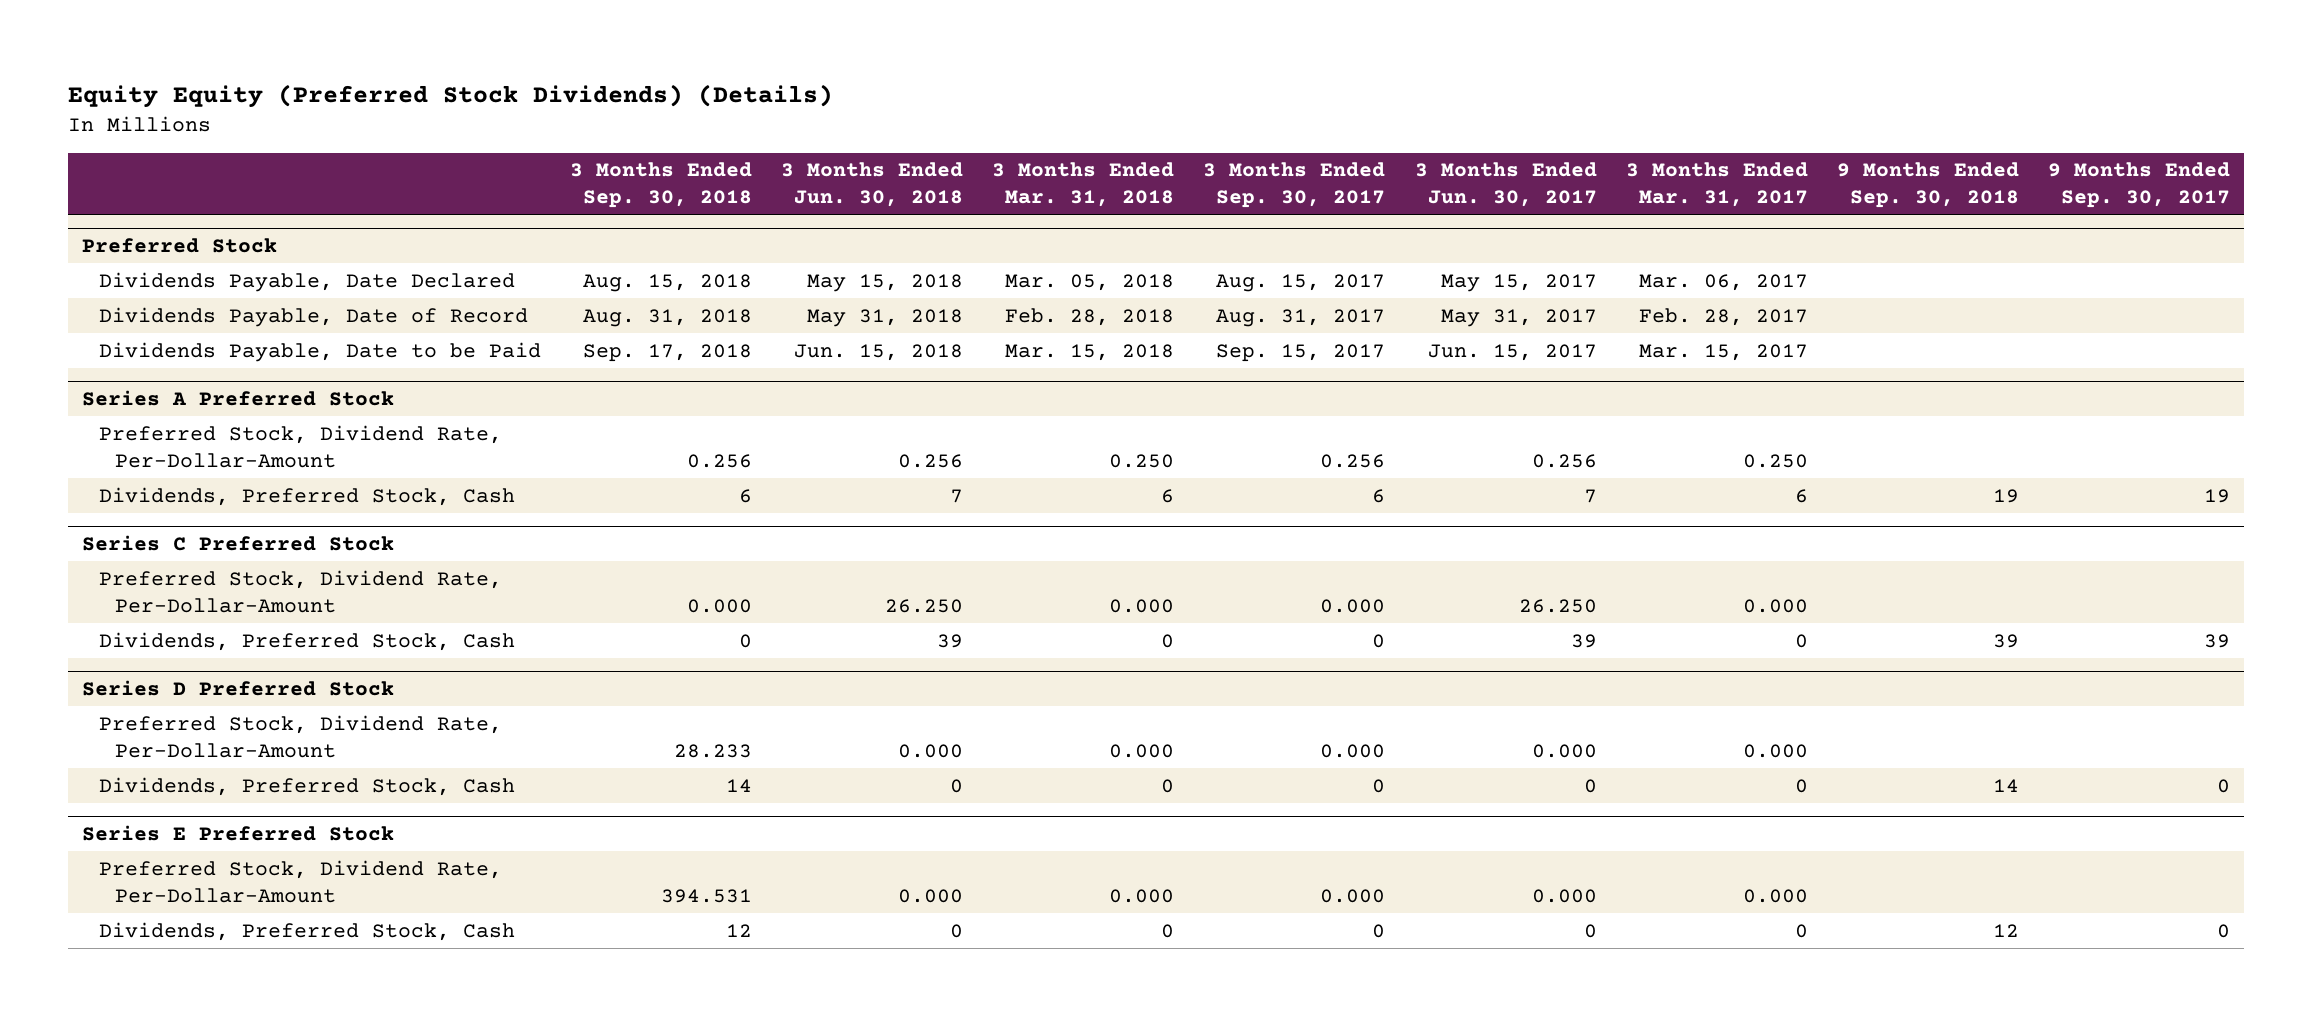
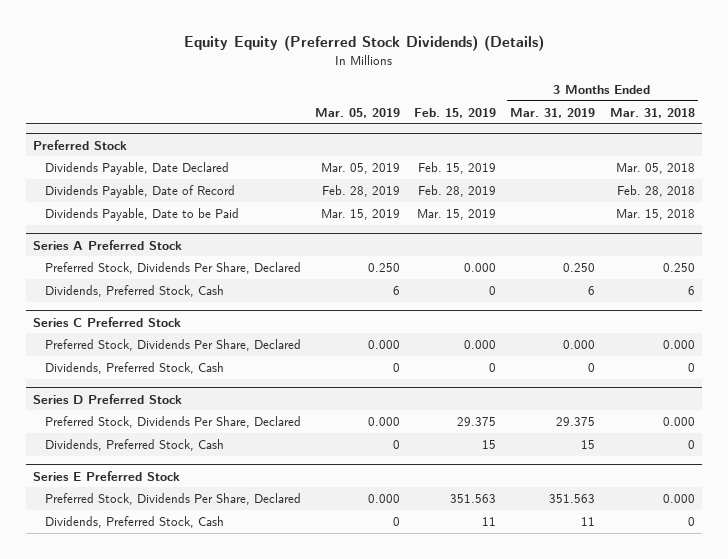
- | 3 Months Ended Sep. 30, 2018 | 3 Months Ended Jun. 30, 2018 | 3 Months Ended Mar. 31, 2018 | 3 Months Ended Sep. 30, 2017 | 3 Months Ended Jun. 30, 2017 | 3 Months Ended Mar. 31, 2017 | 9 Months Ended Sep. 30, 2018 | 9 Months Ended Sep. 30, 2017
+ | Mar. 05, 2019 | Feb. 15, 2019 | 3 Months Ended Mar. 31, 2019 | 3 Months Ended Mar. 31, 2018
@ Series A Preferred Stock
- Preferred Stock, Dividend Rate, Per-Dollar-Amount | 0.256 | 0.256 | 0.250 | 0.256 | 0.256 | 0.250 | |
+ Preferred Stock, Dividends Per Share, Declared | 0.250 | 0.000 | 0.250 | 0.250
@ Series C Preferred Stock
- Preferred Stock, Dividend Rate, Per-Dollar-Amount | 0.000 | 26.250 | 0.000 | 0.000 | 26.250 | 0.000 | |
+ Preferred Stock, Dividends Per Share, Declared | 0.000 | 0.000 | 0.000 | 0.000
@ Series D Preferred Stock
- Preferred Stock, Dividend Rate, Per-Dollar-Amount | 28.233 | 0.000 | 0.000 | 0.000 | 0.000 | 0.000 | |
+ Preferred Stock, Dividends Per Share, Declared | 0.000 | 29.375 | 29.375 | 0.000
@ Series E Preferred Stock
- Preferred Stock, Dividend Rate, Per-Dollar-Amount | 394.531 | 0.000 | 0.000 | 0.000 | 0.000 | 0.000 | |
+ Preferred Stock, Dividends Per Share, Declared | 0.000 | 351.563 | 351.563 | 0.000

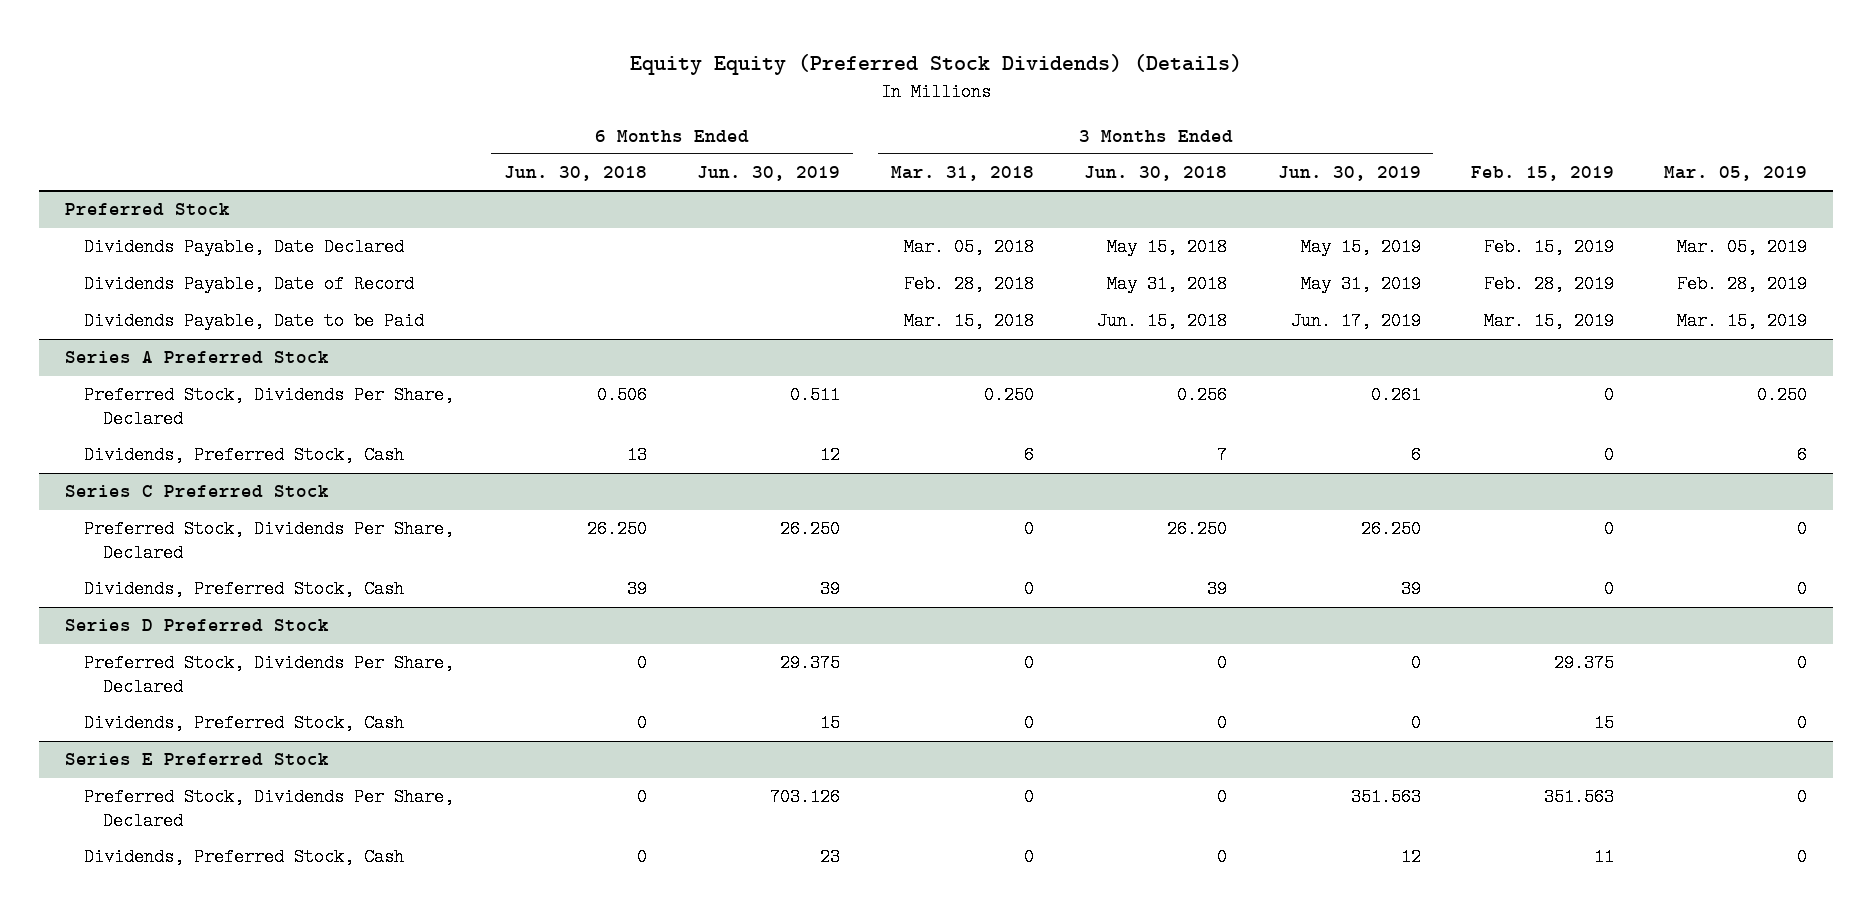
- | Mar. 05, 2019 | Feb. 15, 2019 | 3 Months Ended Mar. 31, 2019 | 3 Months Ended Mar. 31, 2018
+ | 6 Months Ended Jun. 30, 2018 | 6 Months Ended Jun. 30, 2019 | 3 Months Ended Mar. 31, 2018 | 3 Months Ended Jun. 30, 2018 | 3 Months Ended Jun. 30, 2019 | Feb. 15, 2019 | Mar. 05, 2019
@ Series A Preferred Stock
- Preferred Stock, Dividends Per Share, Declared | 0.250 | 0.000 | 0.250 | 0.250
+ Preferred Stock, Dividends Per Share, Declared | 0.506 | 0.511 | 0.250 | 0.256 | 0.261 | 0 | 0.250
@ Series C Preferred Stock
- Preferred Stock, Dividends Per Share, Declared | 0.000 | 0.000 | 0.000 | 0.000
+ Preferred Stock, Dividends Per Share, Declared | 26.250 | 26.250 | 0 | 26.250 | 26.250 | 0 | 0
@ Series D Preferred Stock
- Preferred Stock, Dividends Per Share, Declared | 0.000 | 29.375 | 29.375 | 0.000
+ Preferred Stock, Dividends Per Share, Declared | 0 | 29.375 | 0 | 0 | 0 | 29.375 | 0
@ Series E Preferred Stock
- Preferred Stock, Dividends Per Share, Declared | 0.000 | 351.563 | 351.563 | 0.000
+ Preferred Stock, Dividends Per Share, Declared | 0 | 703.126 | 0 | 0 | 351.563 | 351.563 | 0

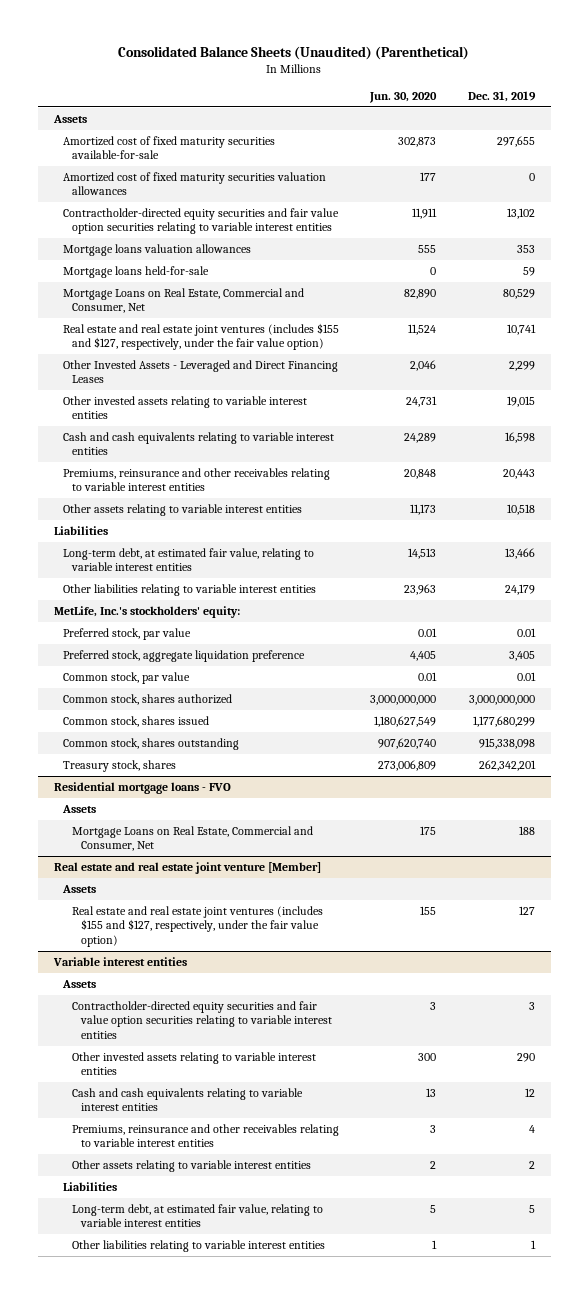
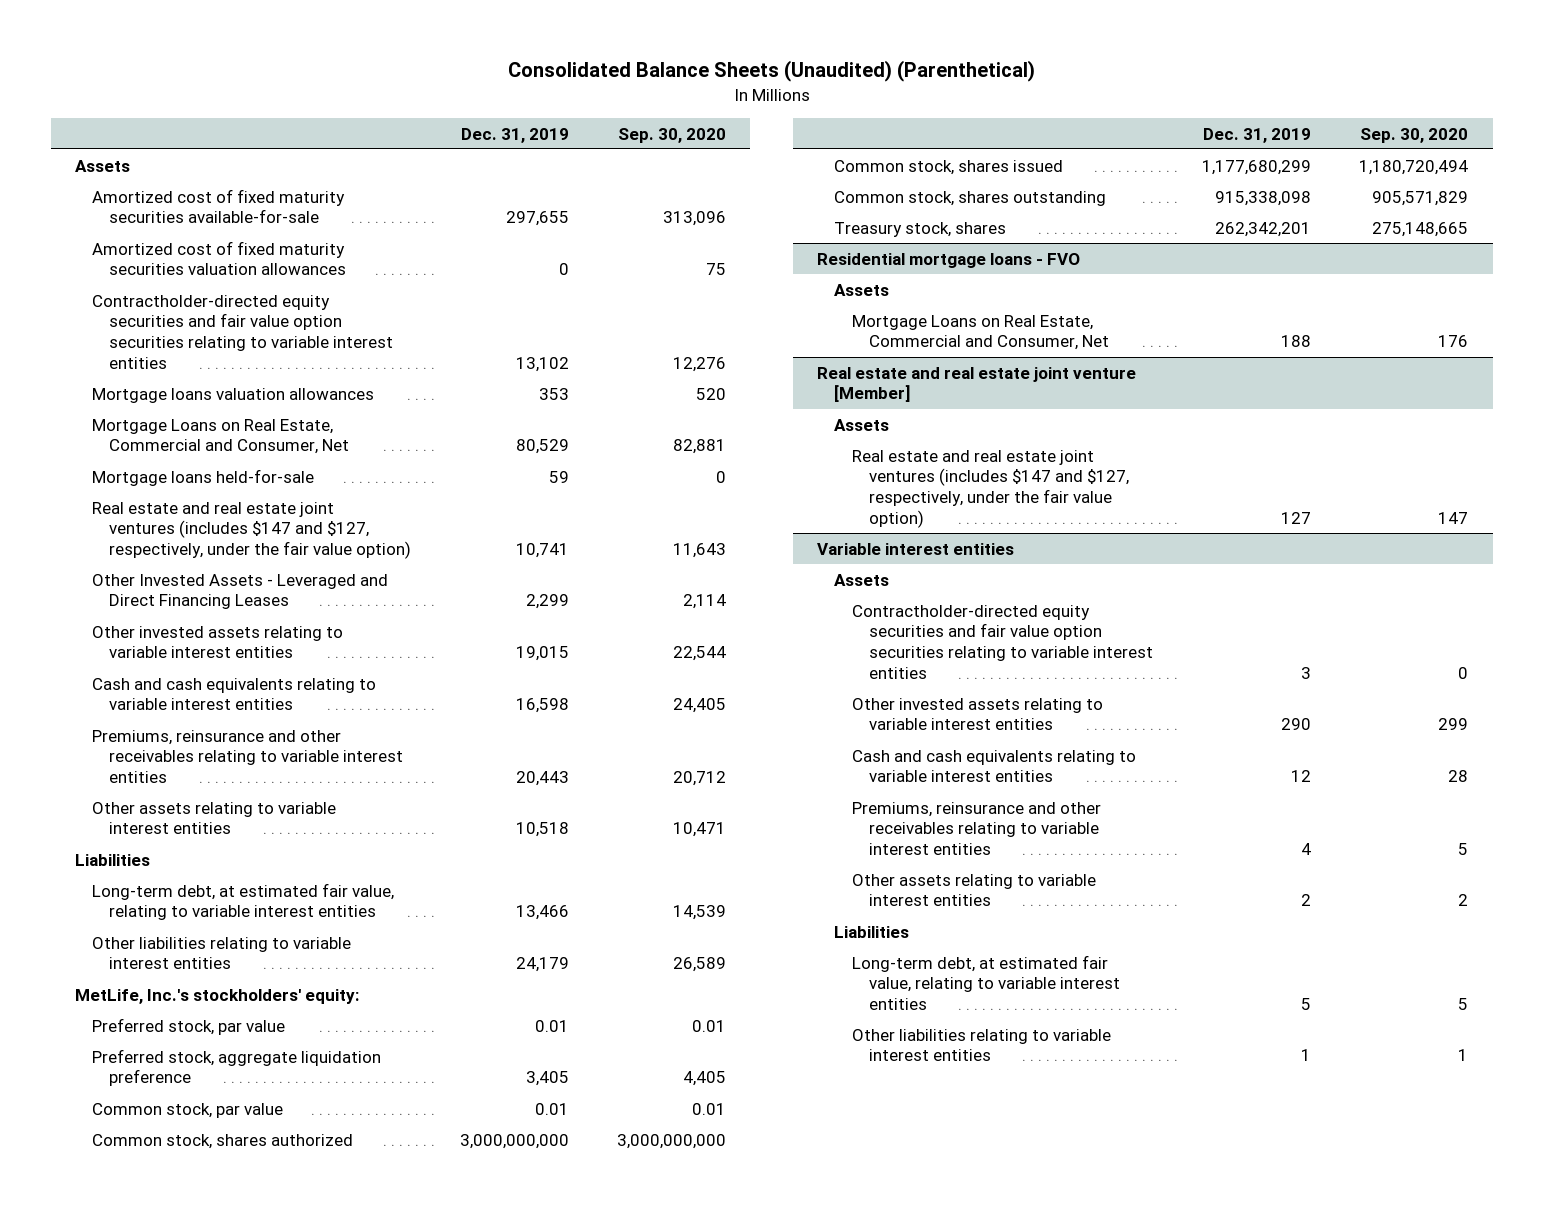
- | Jun. 30, 2020 | Dec. 31, 2019
+ | Dec. 31, 2019 | Sep. 30, 2020
- Real estate and real estate joint ventures (includes $155 and $127, respectively, under the fair value option) | 11,524 | 10,741
moved down: Mortgage loans held-for-sale | 59 | 0
+ Real estate and real estate joint ventures (includes $147 and $127, respectively, under the fair value option) | 10,741 | 11,643
@ Real estate and real estate joint venture [Member]
- Real estate and real estate joint ventures (includes $155 and $127, respectively, under the fair value option) | 155 | 127
+ Real estate and real estate joint ventures (includes $147 and $127, respectively, under the fair value option) | 127 | 147

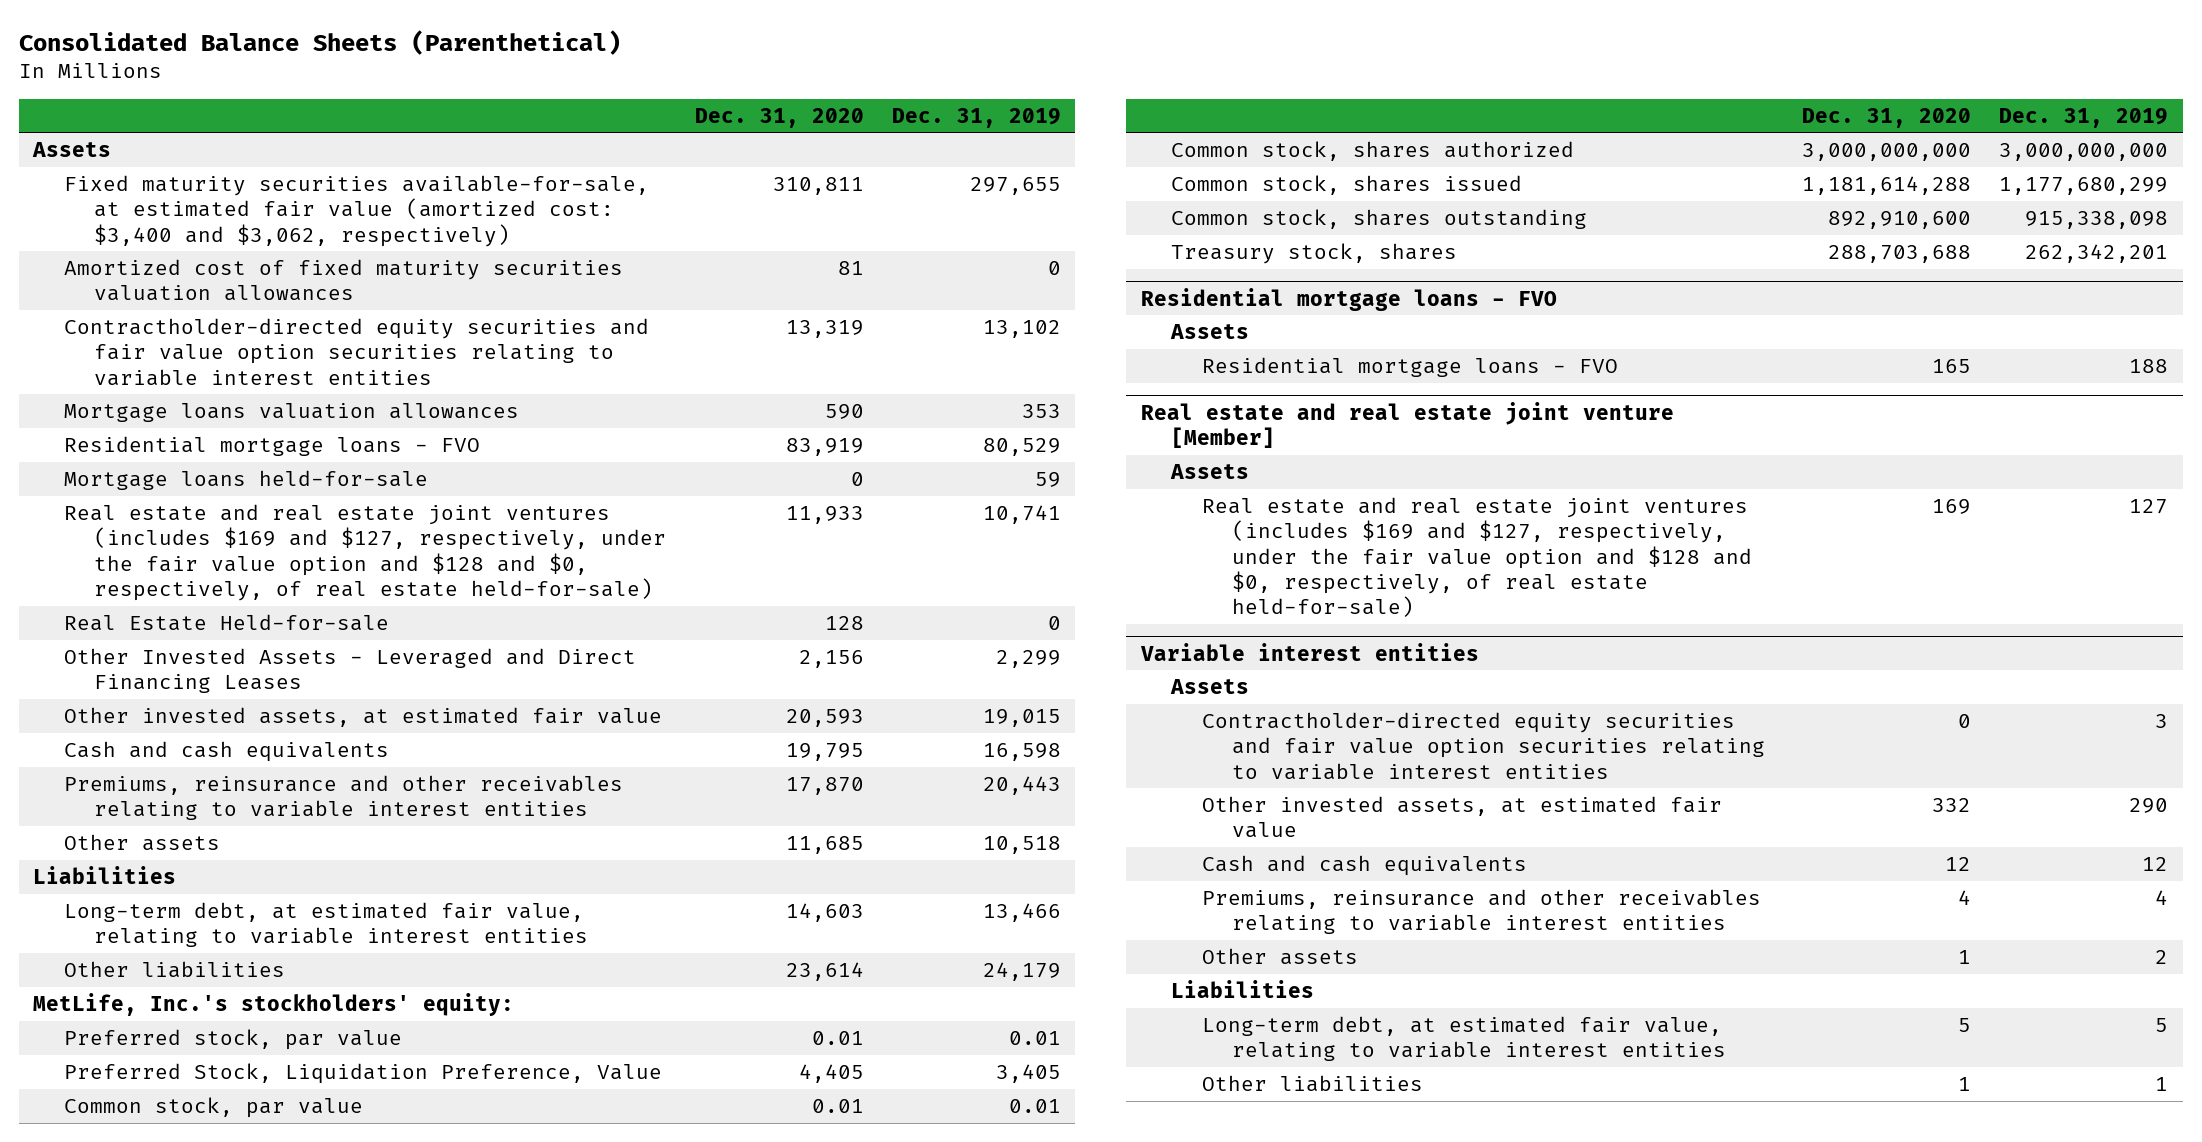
- Consolidated Balance Sheets (Unaudited) (Parenthetical)
+ Consolidated Balance Sheets (Parenthetical)
- | Dec. 31, 2019 | Sep. 30, 2020
+ | Dec. 31, 2020 | Dec. 31, 2019
- Amortized cost of fixed maturity securities available-for-sale | 297,655 | 313,096
+ Fixed maturity securities available-for-sale, at estimated fair value (amortized cost: $3,400 and $3,062, respectively) | 310,811 | 297,655
- Mortgage Loans on Real Estate, Commercial and Consumer, Net | 80,529 | 82,881
+ Residential mortgage loans - FVO | 83,919 | 80,529
- Real estate and real estate joint ventures (includes $147 and $127, respectively, under the fair value option) | 10,741 | 11,643
+ Real estate and real estate joint ventures (includes $169 and $127, respectively, under the fair value option and $128 and $0, respectively, of real estate held-for-sale) | 11,933 | 10,741
+ Real Estate Held-for-sale | 128 | 0
- Other invested assets relating to variable interest entities | 19,015 | 22,544
- Cash and cash equivalents relating to variable interest entities | 16,598 | 24,405
+ Other invested assets, at estimated fair value | 20,593 | 19,015
+ Cash and cash equivalents | 19,795 | 16,598
- Other assets relating to variable interest entities | 10,518 | 10,471
+ Other assets | 11,685 | 10,518
- Other liabilities relating to variable interest entities | 24,179 | 26,589
+ Other liabilities | 23,614 | 24,179
- Preferred stock, aggregate liquidation preference | 3,405 | 4,405
+ Preferred Stock, Liquidation Preference, Value | 4,405 | 3,405
@ Residential mortgage loans - FVO
- Mortgage Loans on Real Estate, Commercial and Consumer, Net | 188 | 176
+ Residential mortgage loans - FVO | 165 | 188
@ Real estate and real estate joint venture [Member]
- Real estate and real estate joint ventures (includes $147 and $127, respectively, under the fair value option) | 127 | 147
+ Real estate and real estate joint ventures (includes $169 and $127, respectively, under the fair value option and $128 and $0, respectively, of real estate held-for-sale) | 169 | 127
@ Variable interest entities
- Other invested assets relating to variable interest entities | 290 | 299
- Cash and cash equivalents relating to variable interest entities | 12 | 28
+ Other invested assets, at estimated fair value | 332 | 290
+ Cash and cash equivalents | 12 | 12
- Other assets relating to variable interest entities | 2 | 2
+ Other assets | 1 | 2
- Other liabilities relating to variable interest entities | 1 | 1
+ Other liabilities | 1 | 1

